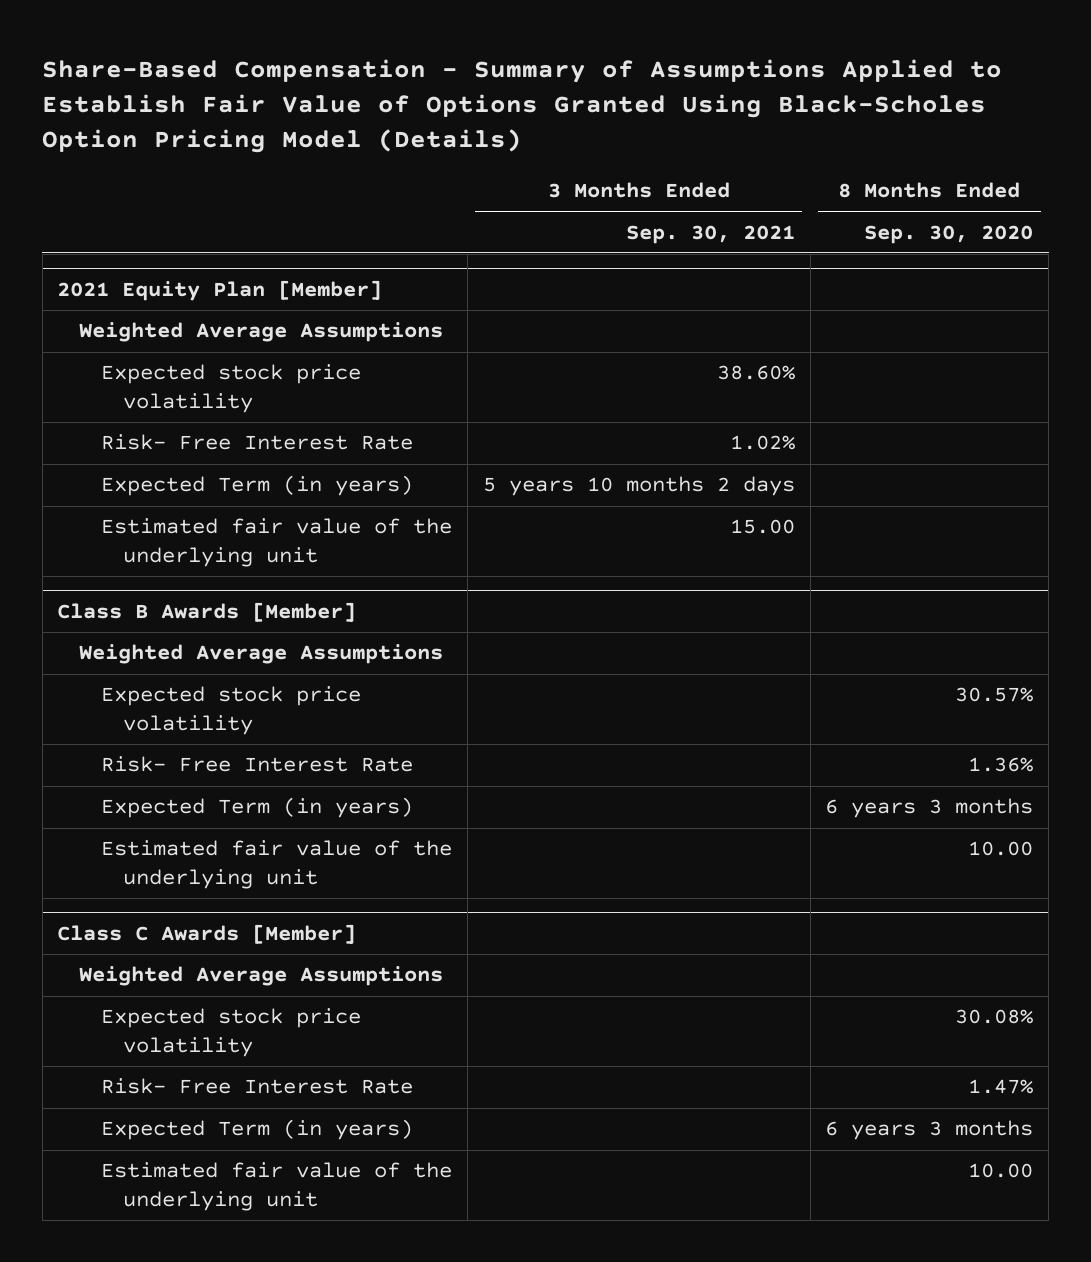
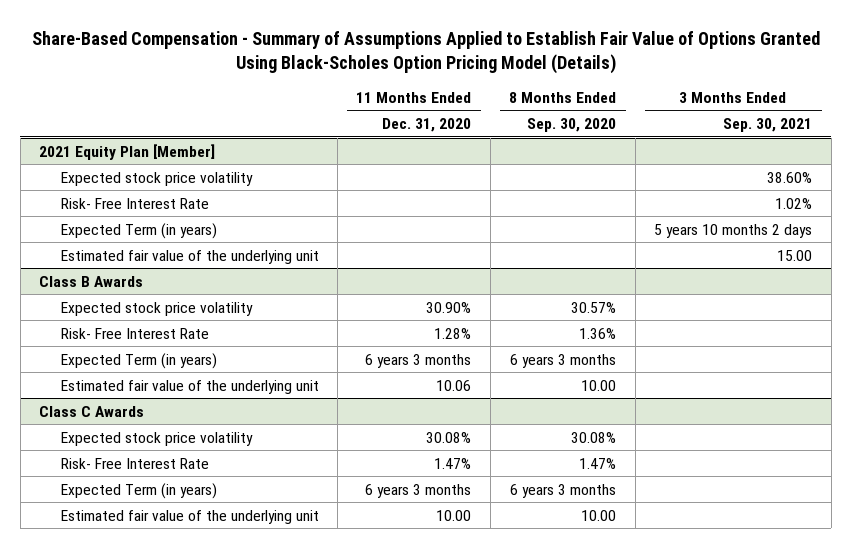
- | 3 Months Ended Sep. 30, 2021 | 8 Months Ended Sep. 30, 2020
+ | 11 Months Ended Dec. 31, 2020 | 8 Months Ended Sep. 30, 2020 | 3 Months Ended Sep. 30, 2021
@ 2021 Equity Plan [Member]
- Weighted Average Assumptions
- Class B Awards [Member]
- Weighted Average Assumptions
+ Class B Awards
- Class C Awards [Member]
- Weighted Average Assumptions
+ Class C Awards

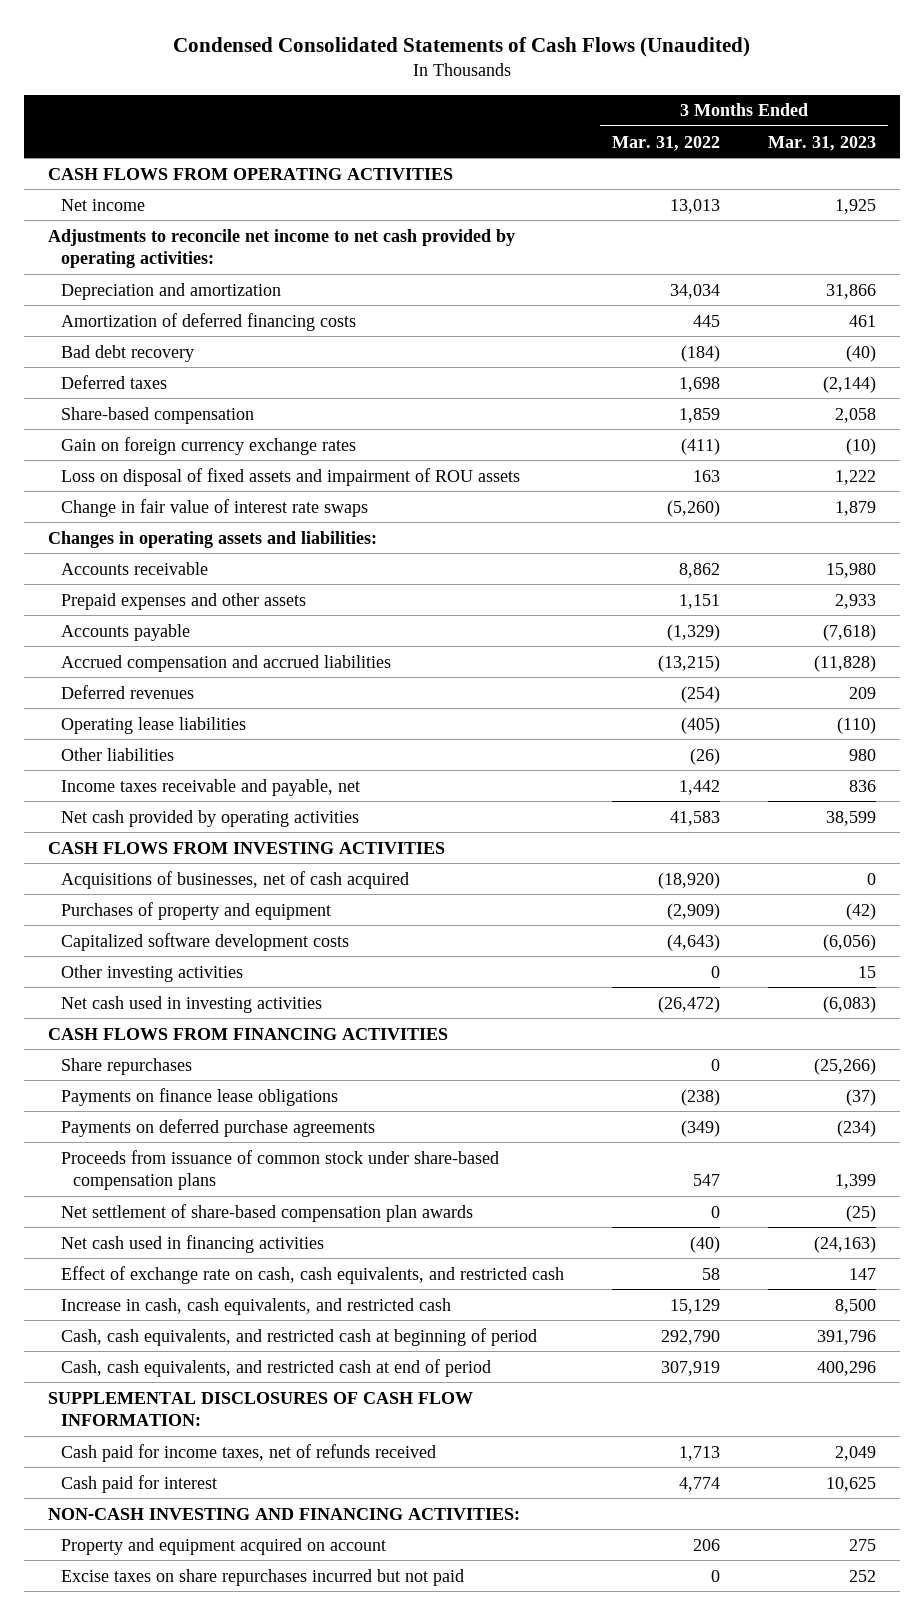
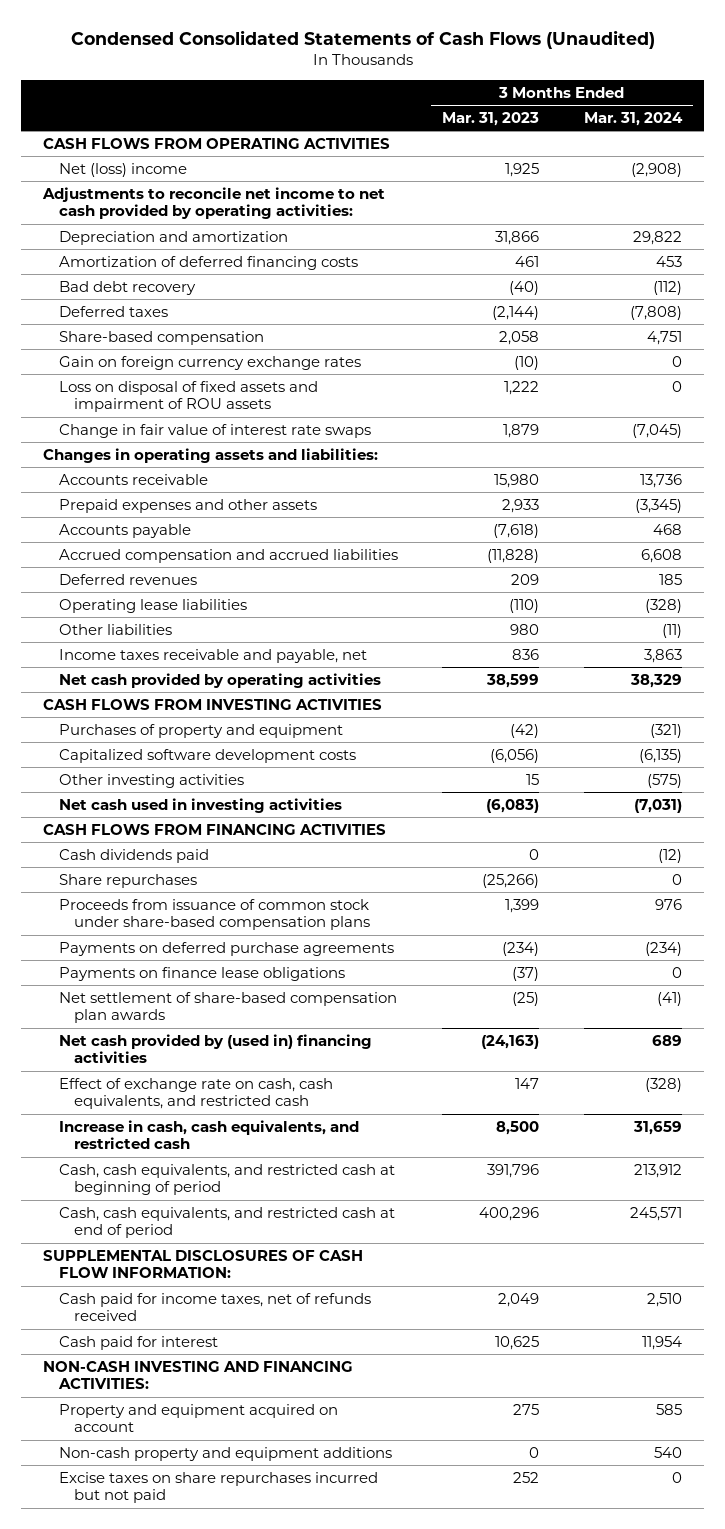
- | 3 Months Ended Mar. 31, 2022 | 3 Months Ended Mar. 31, 2023
+ | 3 Months Ended Mar. 31, 2023 | 3 Months Ended Mar. 31, 2024
- Net income | 13,013 | 1,925
+ Net (loss) income | 1,925 | (2,908)
- Acquisitions of businesses, net of cash acquired | (18,920) | 0
+ Cash dividends paid | 0 | (12)
moved down: Payments on deferred purchase agreements | (234) | (234)
moved down: Payments on finance lease obligations | (37) | 0
- Net cash used in financing activities | (40) | (24,163)
+ Net cash provided by (used in) financing activities | (24,163) | 689
+ Non-cash property and equipment additions | 0 | 540

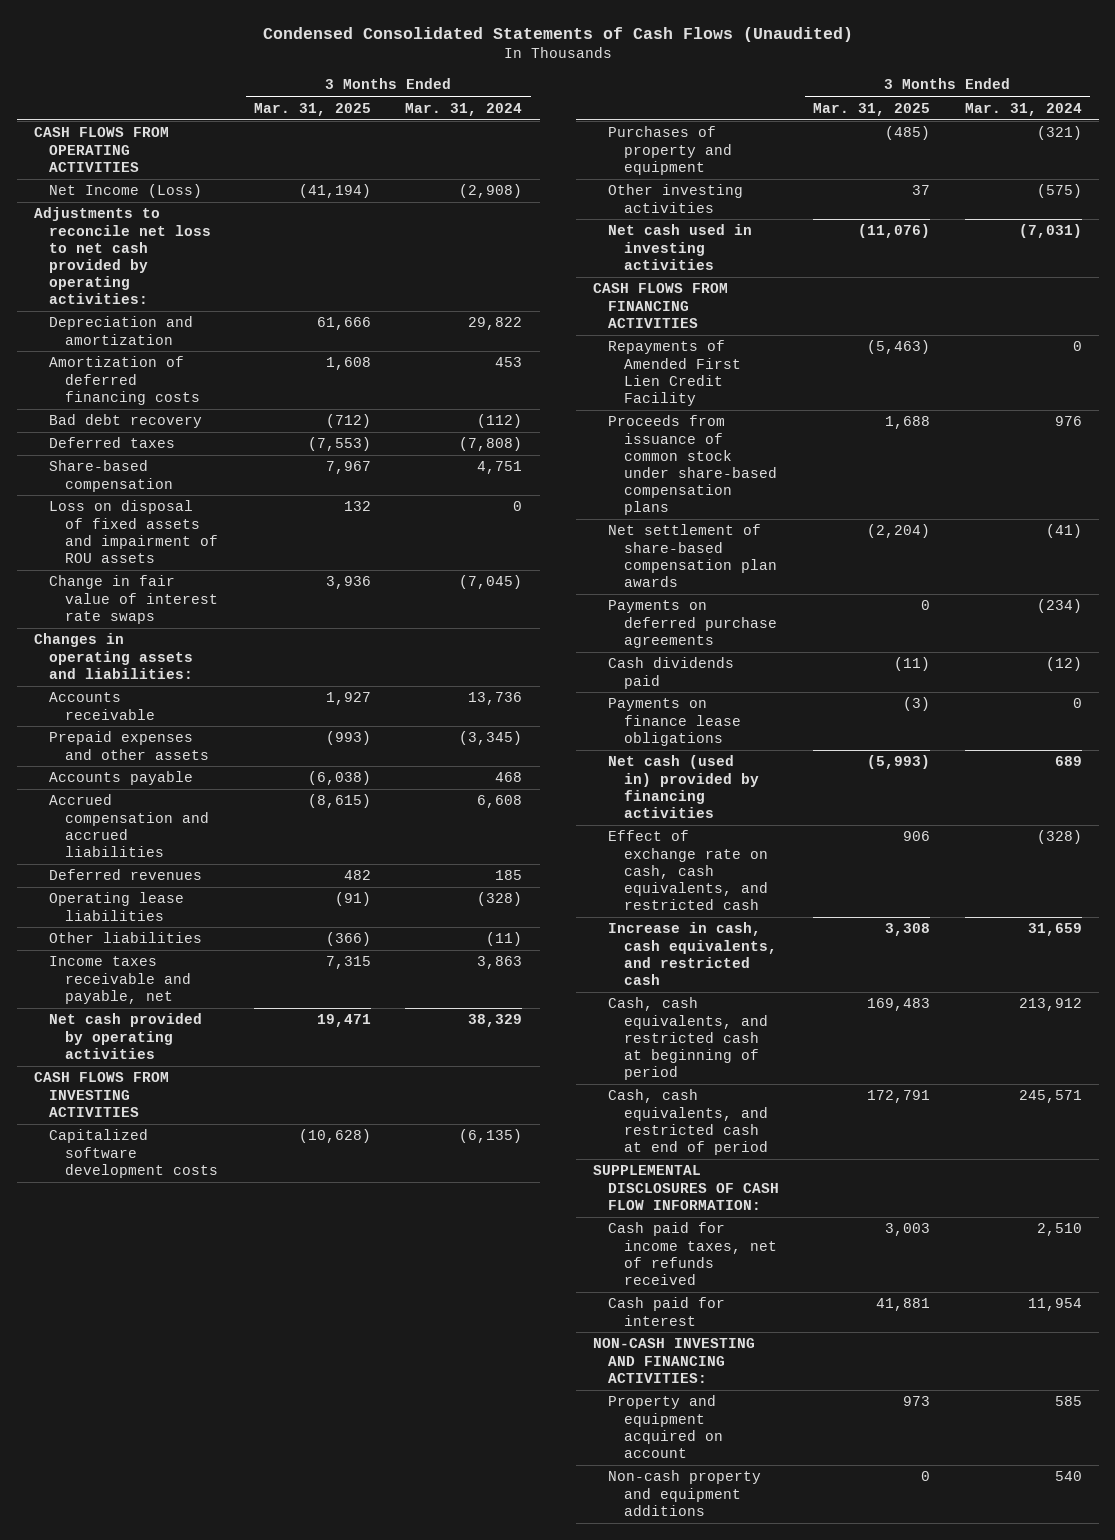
- | 3 Months Ended Mar. 31, 2023 | 3 Months Ended Mar. 31, 2024
+ | 3 Months Ended Mar. 31, 2025 | 3 Months Ended Mar. 31, 2024
- Net (loss) income | 1,925 | (2,908)
- Adjustments to reconcile net income to net cash provided by operating activities:
+ Net Income (Loss) | (41,194) | (2,908)
+ Adjustments to reconcile net loss to net cash provided by operating activities:
- Gain on foreign currency exchange rates | (10) | 0
moved down: Purchases of property and equipment | (485) | (321)
- Share repurchases | (25,266) | 0
+ Repayments of Amended First Lien Credit Facility | (5,463) | 0
moved up: Net settlement of share-based compensation plan awards | (2,204) | (41)
moved down: Cash dividends paid | (11) | (12)
- Net cash provided by (used in) financing activities | (24,163) | 689
+ Net cash (used in) provided by financing activities | (5,993) | 689
- Excise taxes on share repurchases incurred but not paid | 252 | 0

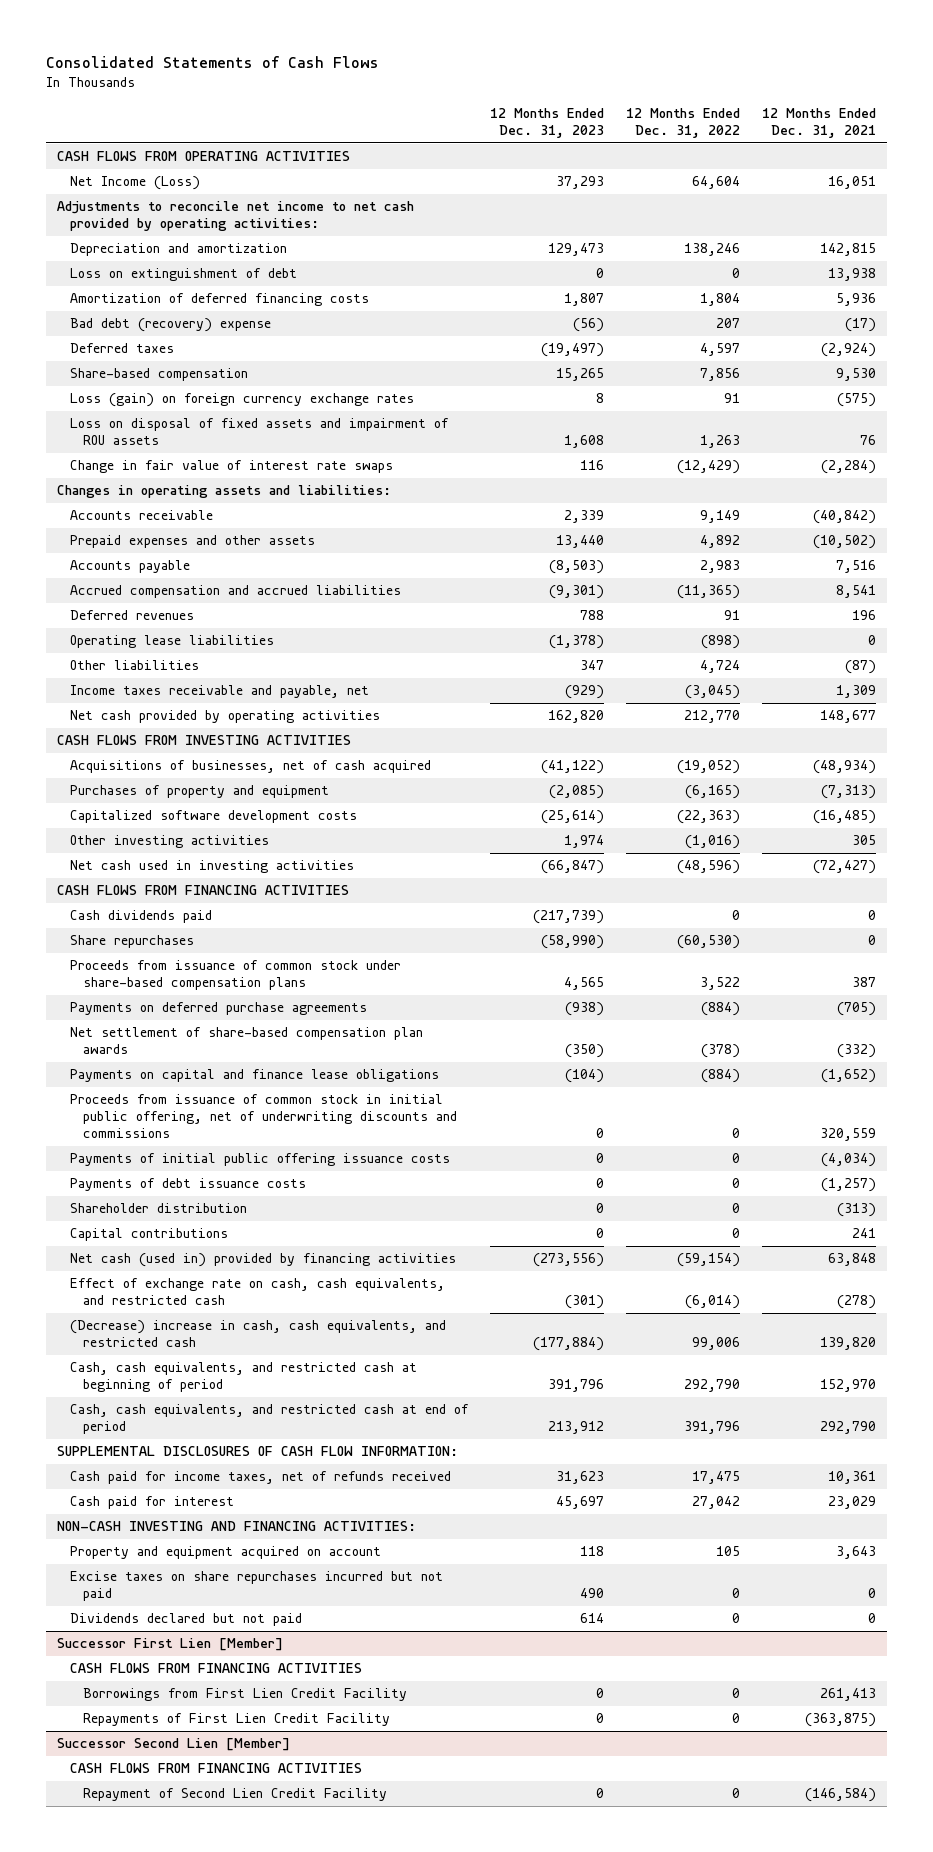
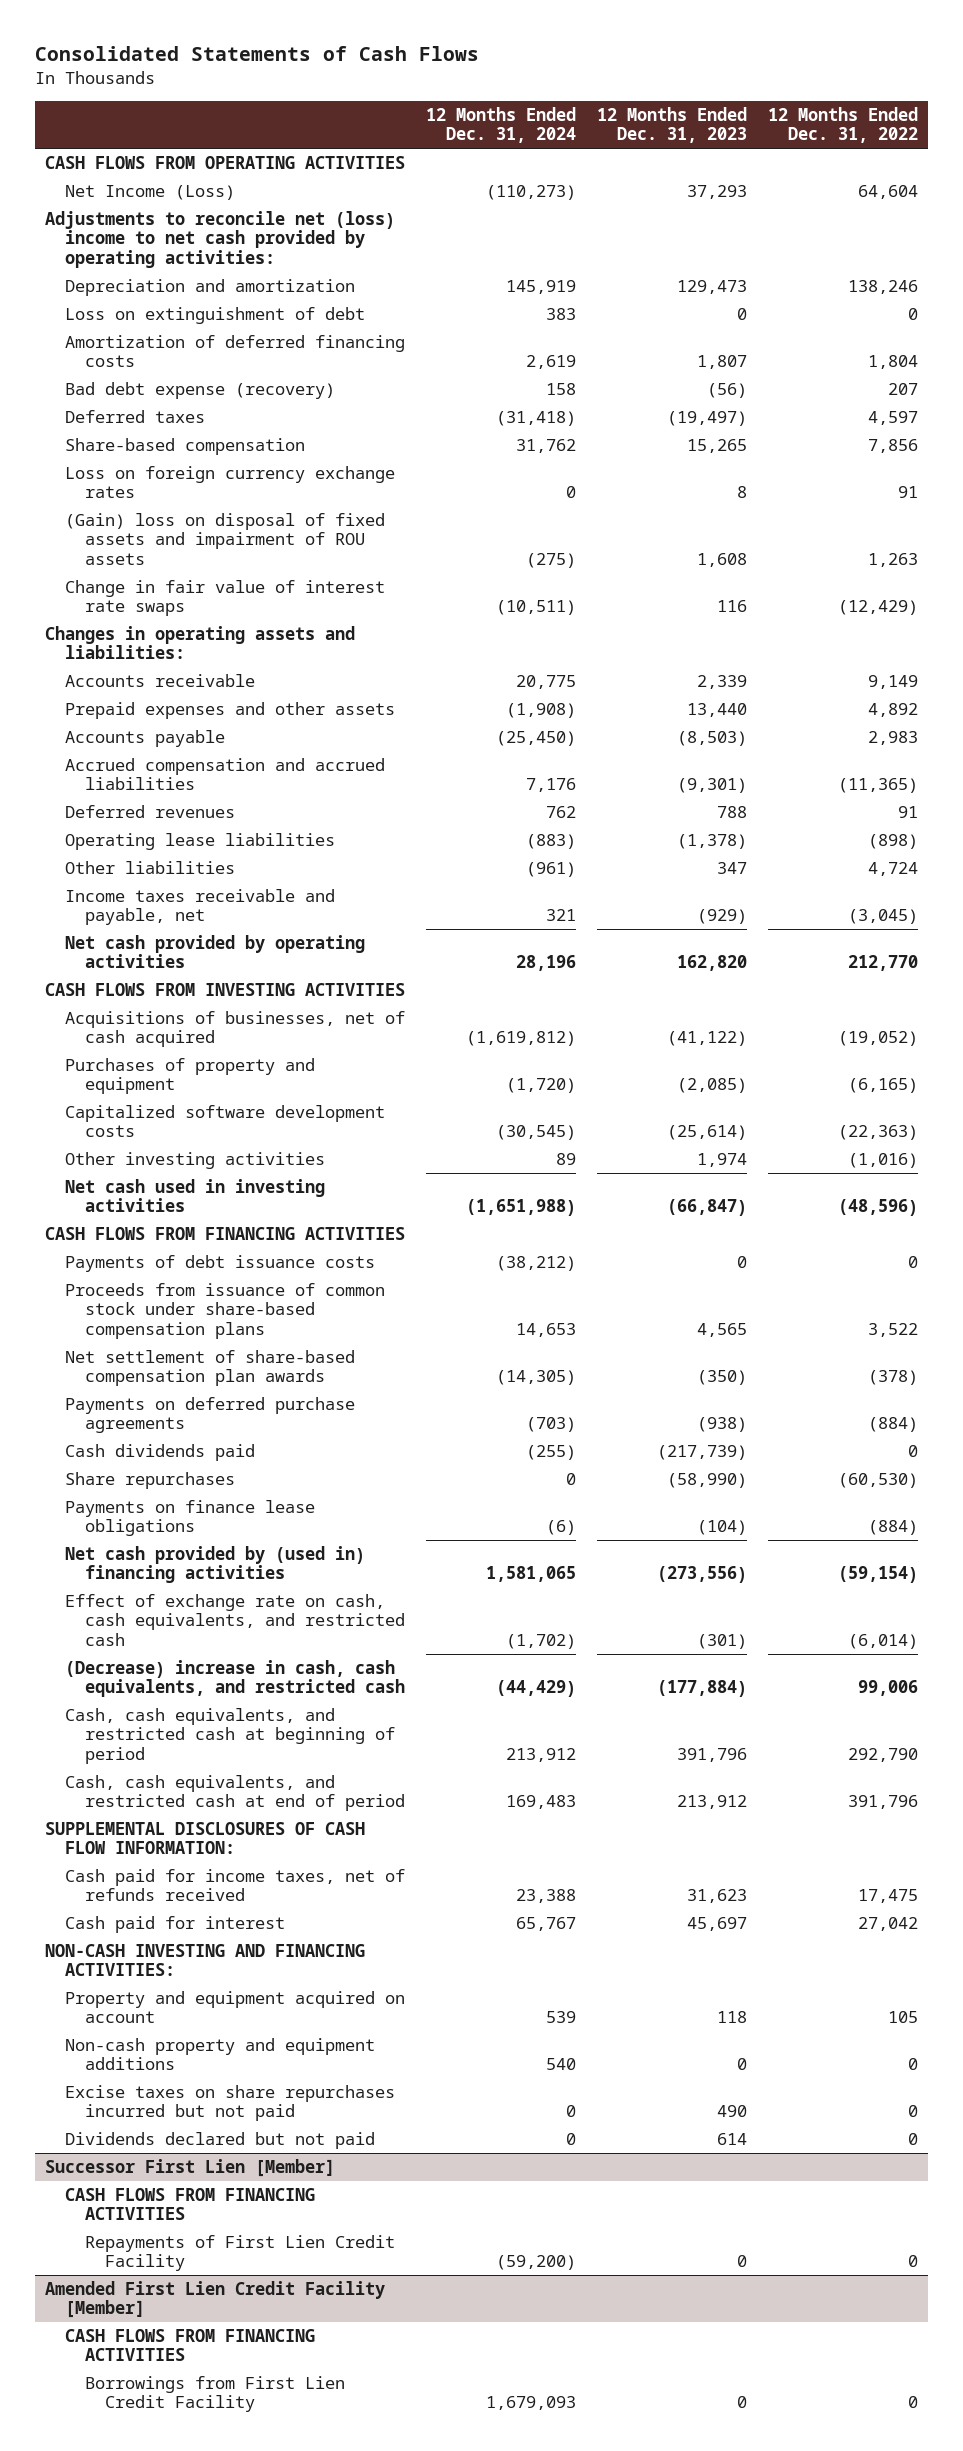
- | 12 Months Ended Dec. 31, 2023 | 12 Months Ended Dec. 31, 2022 | 12 Months Ended Dec. 31, 2021
+ | 12 Months Ended Dec. 31, 2024 | 12 Months Ended Dec. 31, 2023 | 12 Months Ended Dec. 31, 2022
- Adjustments to reconcile net income to net cash provided by operating activities:
+ Adjustments to reconcile net (loss) income to net cash provided by operating activities:
- Bad debt (recovery) expense | (56) | 207 | (17)
+ Bad debt expense (recovery) | 158 | (56) | 207
- Loss (gain) on foreign currency exchange rates | 8 | 91 | (575)
- Loss on disposal of fixed assets and impairment of ROU assets | 1,608 | 1,263 | 76
+ Loss on foreign currency exchange rates | 0 | 8 | 91
+ (Gain) loss on disposal of fixed assets and impairment of ROU assets | (275) | 1,608 | 1,263
moved up: Payments of debt issuance costs | (38,212) | 0 | 0
- Payments on capital and finance lease obligations | (104) | (884) | (1,652)
- Proceeds from issuance of common stock in initial public offering, net of underwriting discounts and commissions | 0 | 0 | 320,559
- Payments of initial public offering issuance costs | 0 | 0 | (4,034)
- Shareholder distribution | 0 | 0 | (313)
- Capital contributions | 0 | 0 | 241
- Net cash (used in) provided by financing activities | (273,556) | (59,154) | 63,848
moved down: Payments on deferred purchase agreements | (703) | (938) | (884)
moved down: Cash dividends paid | (255) | (217,739) | 0
moved down: Share repurchases | 0 | (58,990) | (60,530)
+ Payments on finance lease obligations | (6) | (104) | (884)
+ Net cash provided by (used in) financing activities | 1,581,065 | (273,556) | (59,154)
+ Non-cash property and equipment additions | 540 | 0 | 0
@ Successor First Lien [Member]
- Borrowings from First Lien Credit Facility | 0 | 0 | 261,413
- Successor Second Lien [Member]
+ Amended First Lien Credit Facility [Member]
- Repayment of Second Lien Credit Facility | 0 | 0 | (146,584)
+ Borrowings from First Lien Credit Facility | 1,679,093 | 0 | 0

